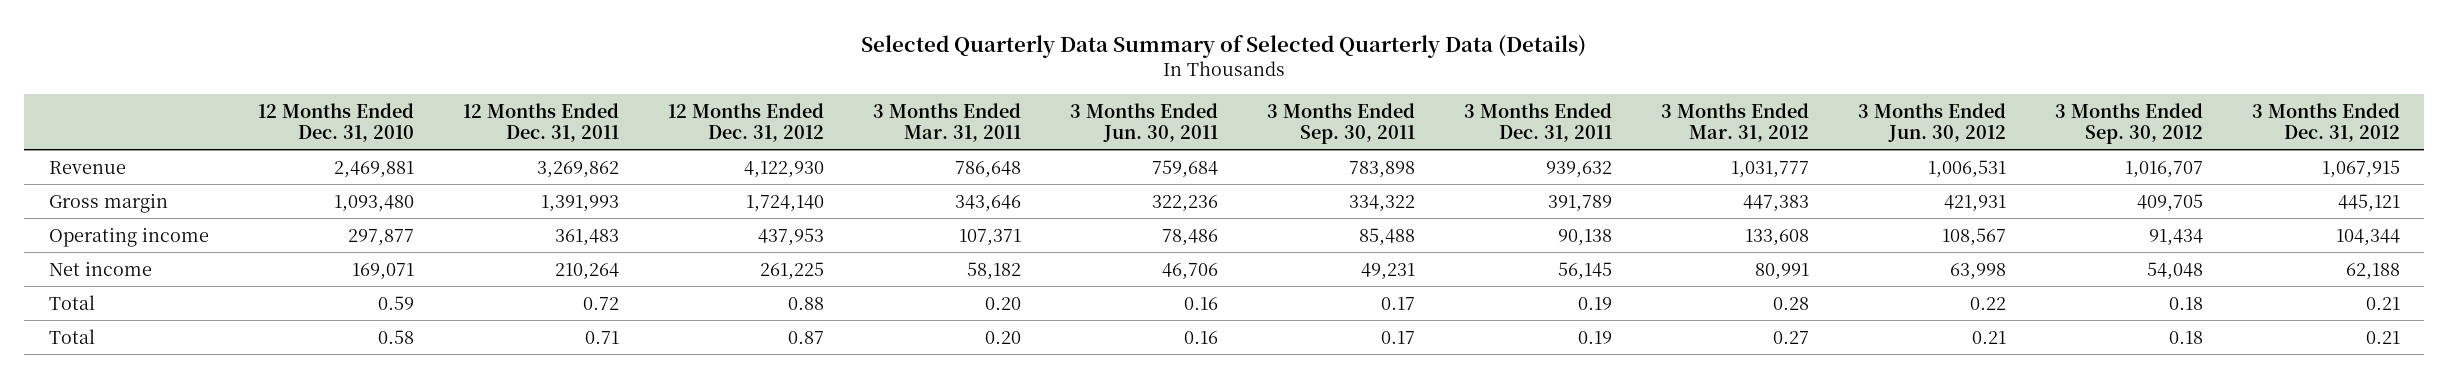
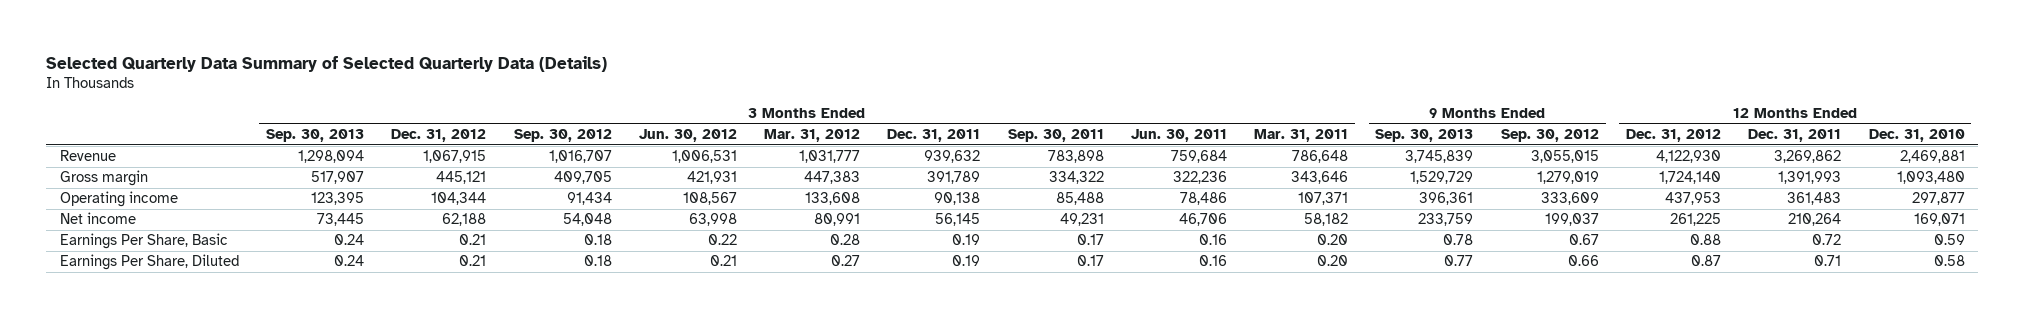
- | 12 Months Ended Dec. 31, 2010 | 12 Months Ended Dec. 31, 2011 | 12 Months Ended Dec. 31, 2012 | 3 Months Ended Mar. 31, 2011 | 3 Months Ended Jun. 30, 2011 | 3 Months Ended Sep. 30, 2011 | 3 Months Ended Dec. 31, 2011 | 3 Months Ended Mar. 31, 2012 | 3 Months Ended Jun. 30, 2012 | 3 Months Ended Sep. 30, 2012 | 3 Months Ended Dec. 31, 2012
+ | 3 Months Ended Sep. 30, 2013 | 3 Months Ended Dec. 31, 2012 | 3 Months Ended Sep. 30, 2012 | 3 Months Ended Jun. 30, 2012 | 3 Months Ended Mar. 31, 2012 | 3 Months Ended Dec. 31, 2011 | 3 Months Ended Sep. 30, 2011 | 3 Months Ended Jun. 30, 2011 | 3 Months Ended Mar. 31, 2011 | 9 Months Ended Sep. 30, 2013 | 9 Months Ended Sep. 30, 2012 | 12 Months Ended Dec. 31, 2012 | 12 Months Ended Dec. 31, 2011 | 12 Months Ended Dec. 31, 2010
- Total | 0.59 | 0.72 | 0.88 | 0.20 | 0.16 | 0.17 | 0.19 | 0.28 | 0.22 | 0.18 | 0.21
- Total | 0.58 | 0.71 | 0.87 | 0.20 | 0.16 | 0.17 | 0.19 | 0.27 | 0.21 | 0.18 | 0.21
+ Earnings Per Share, Basic | 0.24 | 0.21 | 0.18 | 0.22 | 0.28 | 0.19 | 0.17 | 0.16 | 0.20 | 0.78 | 0.67 | 0.88 | 0.72 | 0.59
+ Earnings Per Share, Diluted | 0.24 | 0.21 | 0.18 | 0.21 | 0.27 | 0.19 | 0.17 | 0.16 | 0.20 | 0.77 | 0.66 | 0.87 | 0.71 | 0.58

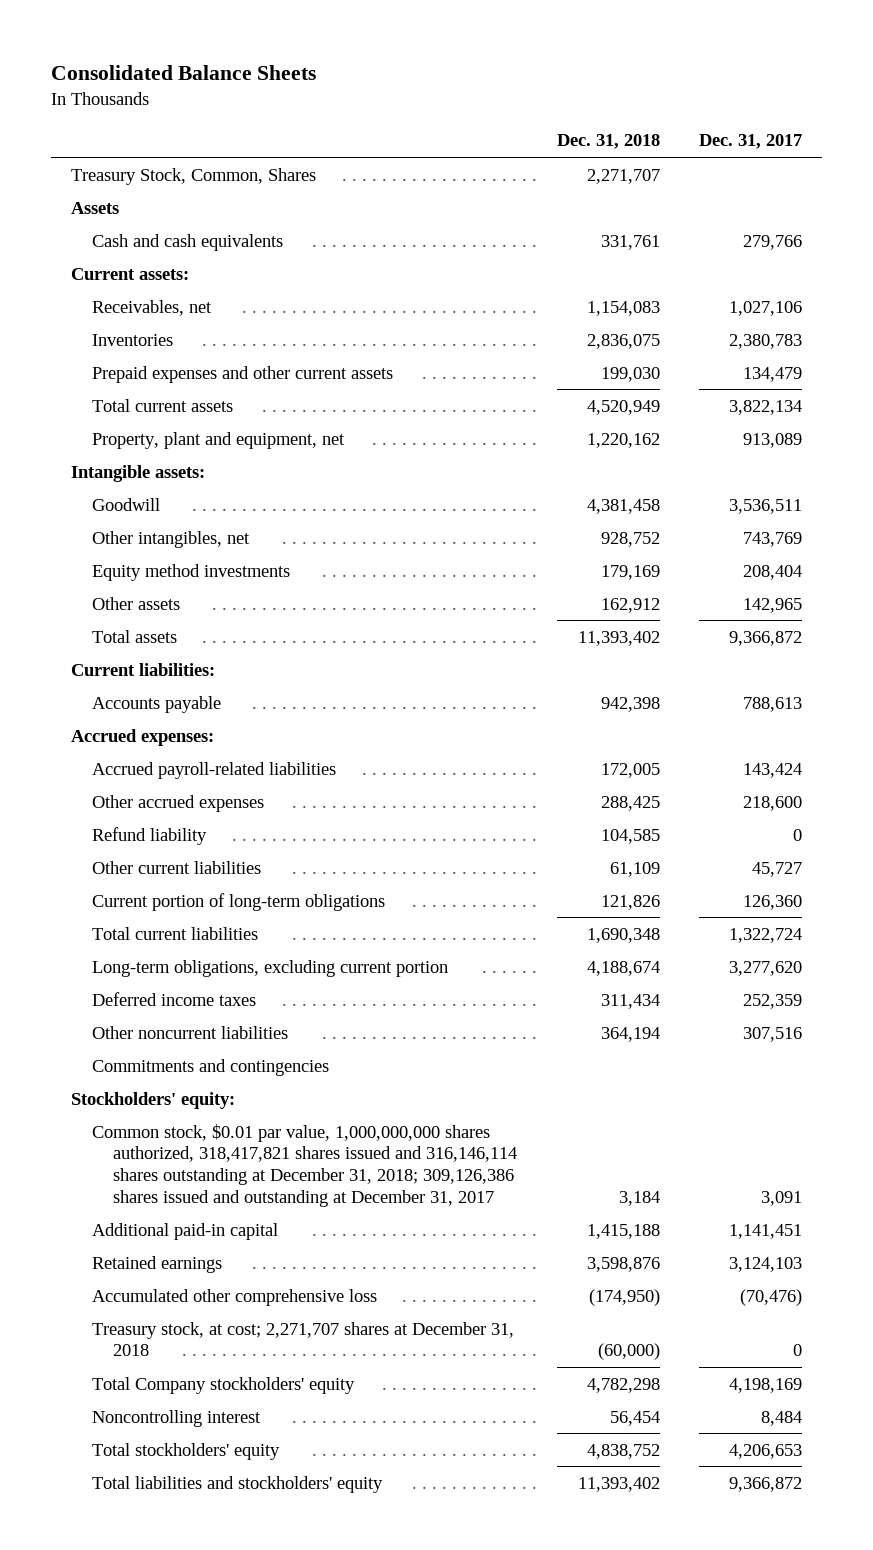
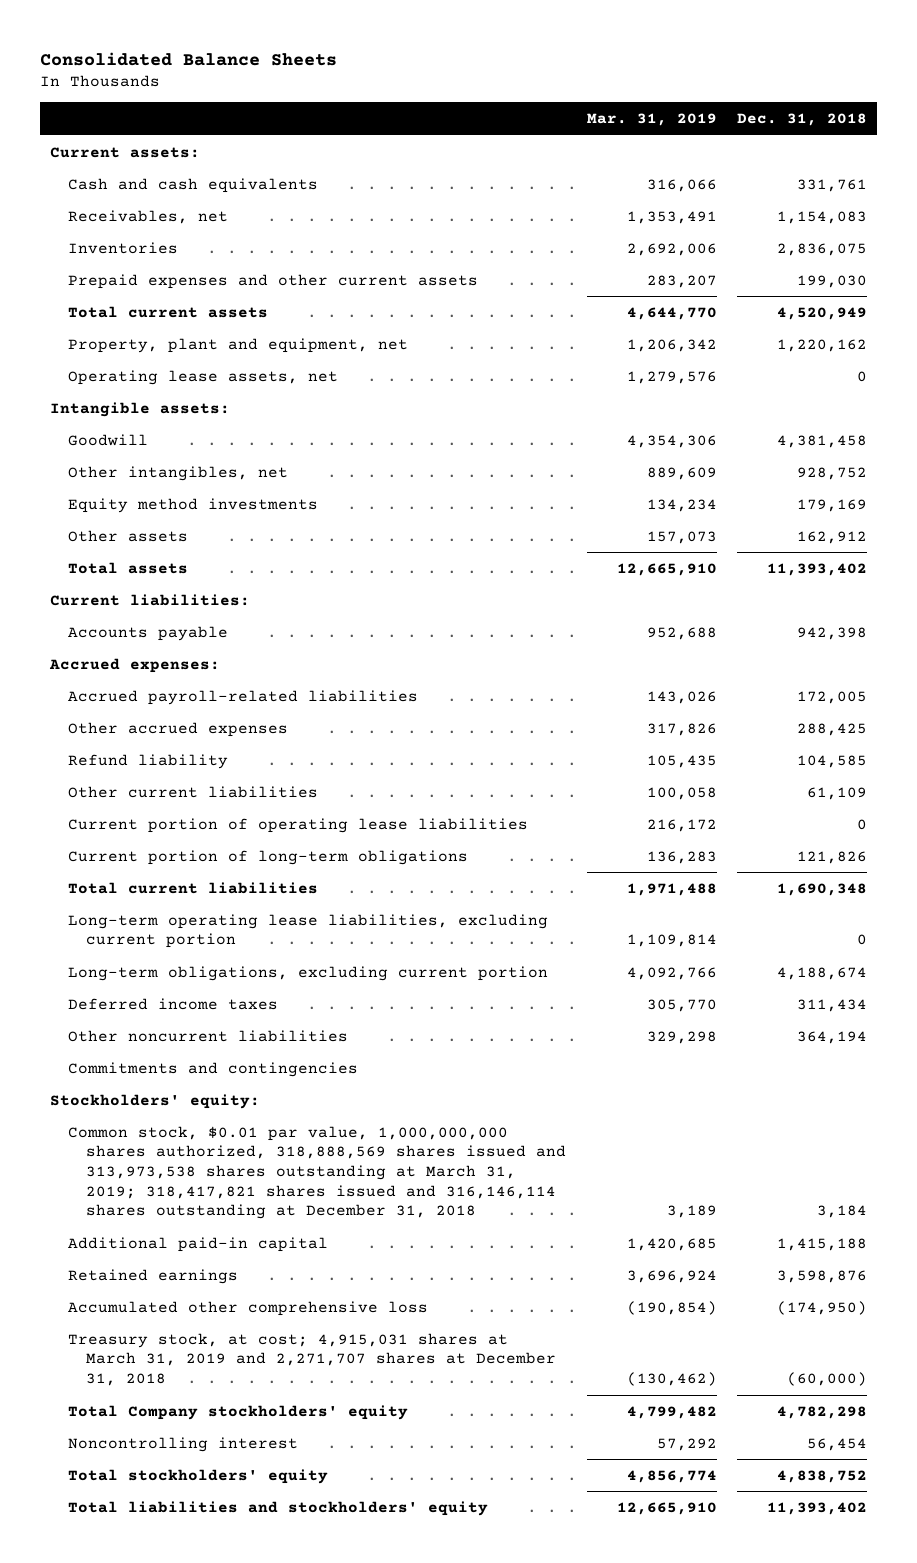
- | Dec. 31, 2018 | Dec. 31, 2017
+ | Mar. 31, 2019 | Dec. 31, 2018
- Treasury Stock, Common, Shares | 2,271,707 |
- Assets
moved down: Cash and cash equivalents | 316,066 | 331,761
+ Operating lease assets, net | 1,279,576 | 0
+ Current portion of operating lease liabilities | 216,172 | 0
+ Long-term operating lease liabilities, excluding current portion | 1,109,814 | 0
- Common stock, $0.01 par value, 1,000,000,000 shares authorized, 318,417,821 shares issued and 316,146,114 shares outstanding at December 31, 2018; 309,126,386 shares issued and outstanding at December 31, 2017 | 3,184 | 3,091
+ Common stock, $0.01 par value, 1,000,000,000 shares authorized, 318,888,569 shares issued and 313,973,538 shares outstanding at March 31, 2019; 318,417,821 shares issued and 316,146,114 shares outstanding at December 31, 2018 | 3,189 | 3,184
- Treasury stock, at cost; 2,271,707 shares at December 31, 2018 | (60,000) | 0
+ Treasury stock, at cost; 4,915,031 shares at March 31, 2019 and 2,271,707 shares at December 31, 2018 | (130,462) | (60,000)

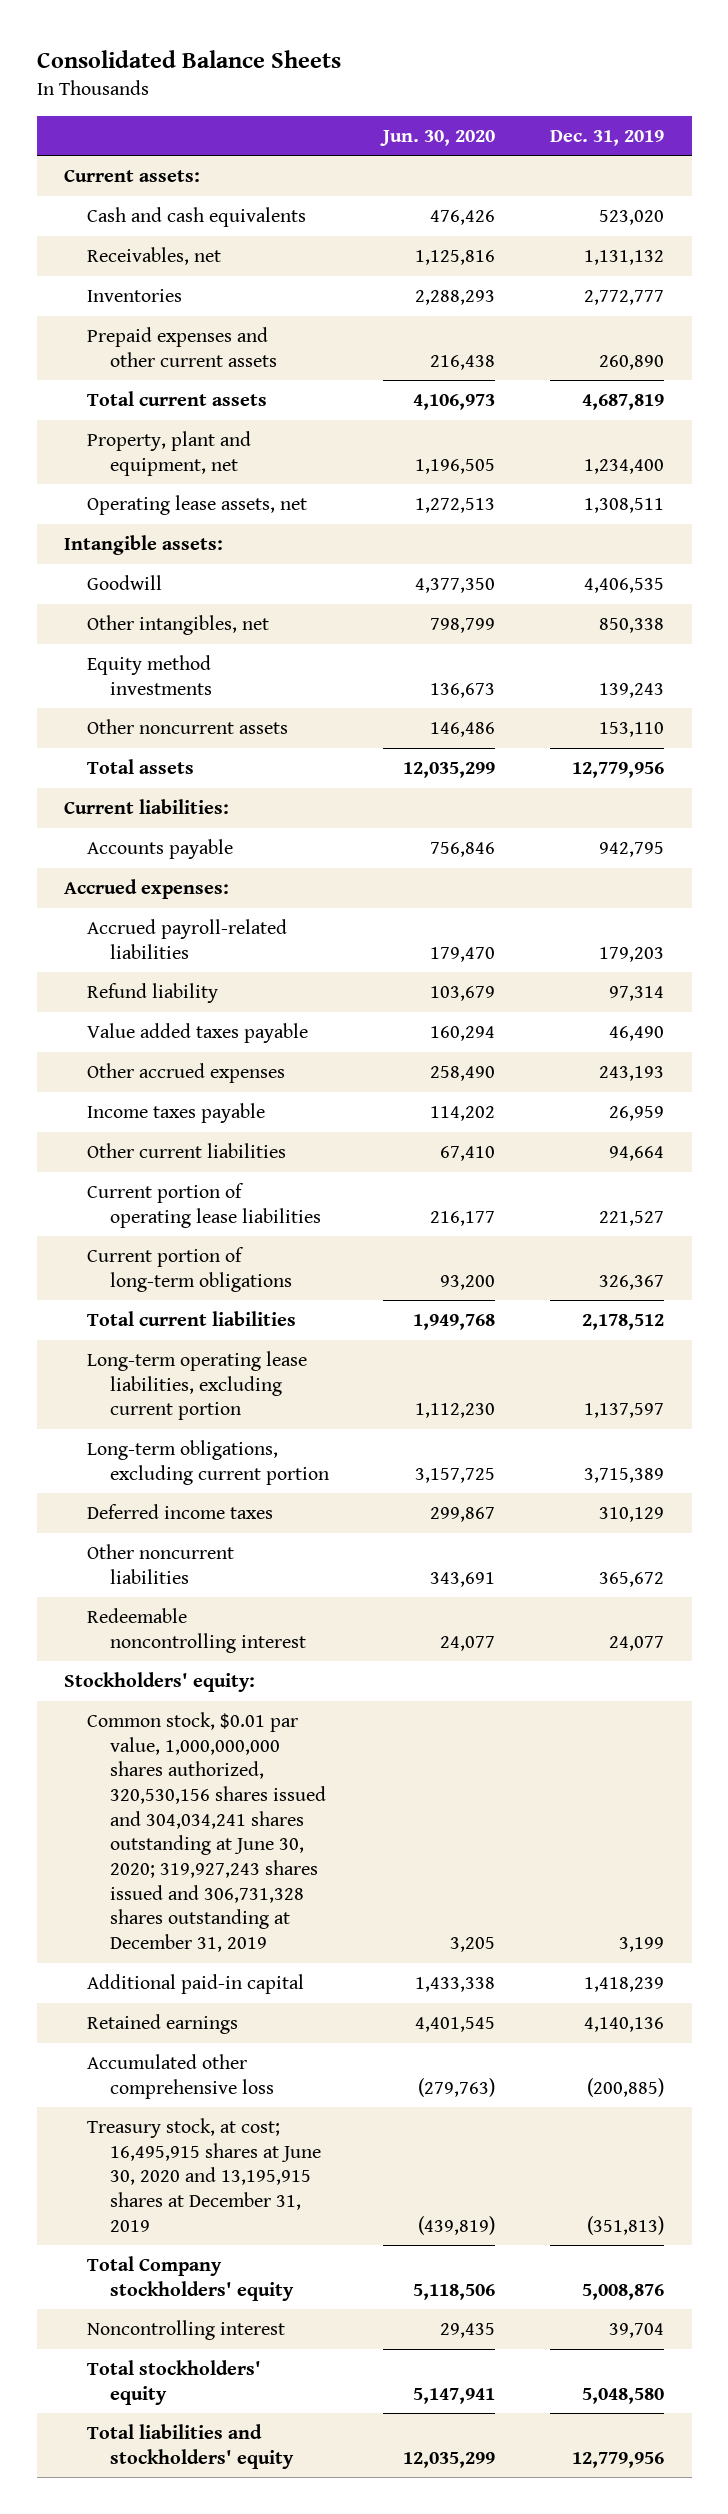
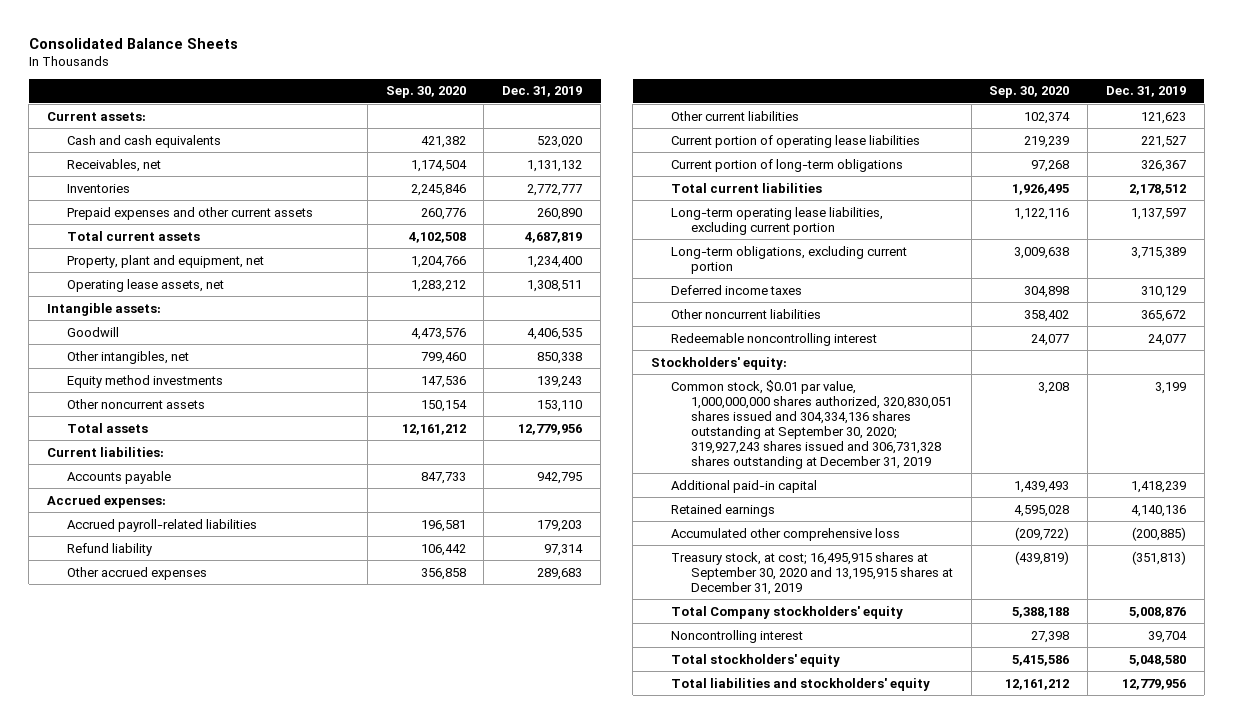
- | Jun. 30, 2020 | Dec. 31, 2019
+ | Sep. 30, 2020 | Dec. 31, 2019
- Value added taxes payable | 160,294 | 46,490
- Other accrued expenses | 258,490 | 243,193
- Income taxes payable | 114,202 | 26,959
- Other current liabilities | 67,410 | 94,664
+ Other accrued expenses | 356,858 | 289,683
+ Other current liabilities | 102,374 | 121,623
- Common stock, $0.01 par value, 1,000,000,000 shares authorized, 320,530,156 shares issued and 304,034,241 shares outstanding at June 30, 2020; 319,927,243 shares issued and 306,731,328 shares outstanding at December 31, 2019 | 3,205 | 3,199
+ Common stock, $0.01 par value, 1,000,000,000 shares authorized, 320,830,051 shares issued and 304,334,136 shares outstanding at September 30, 2020; 319,927,243 shares issued and 306,731,328 shares outstanding at December 31, 2019 | 3,208 | 3,199
- Treasury stock, at cost; 16,495,915 shares at June 30, 2020 and 13,195,915 shares at December 31, 2019 | (439,819) | (351,813)
+ Treasury stock, at cost; 16,495,915 shares at September 30, 2020 and 13,195,915 shares at December 31, 2019 | (439,819) | (351,813)

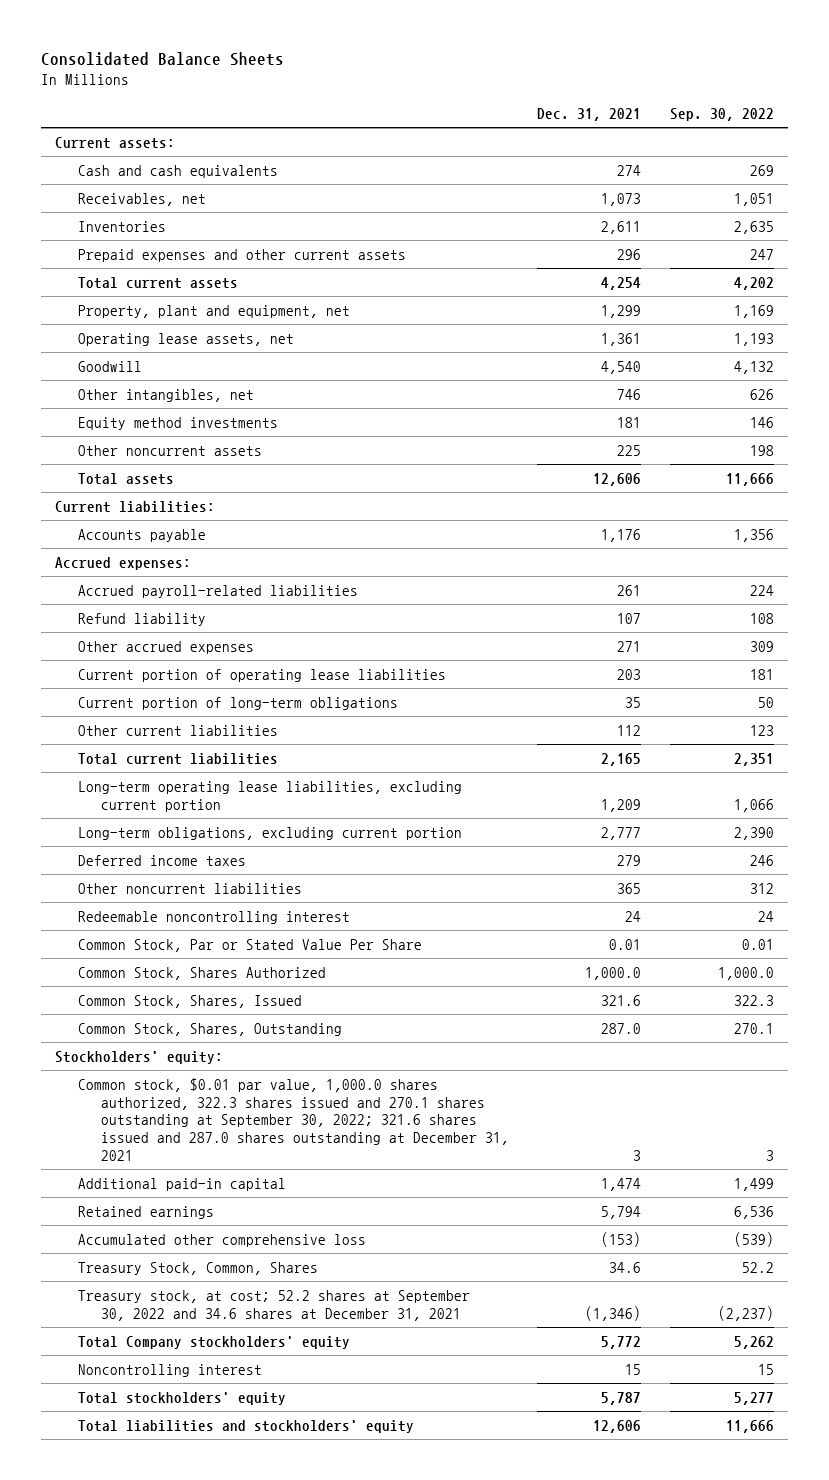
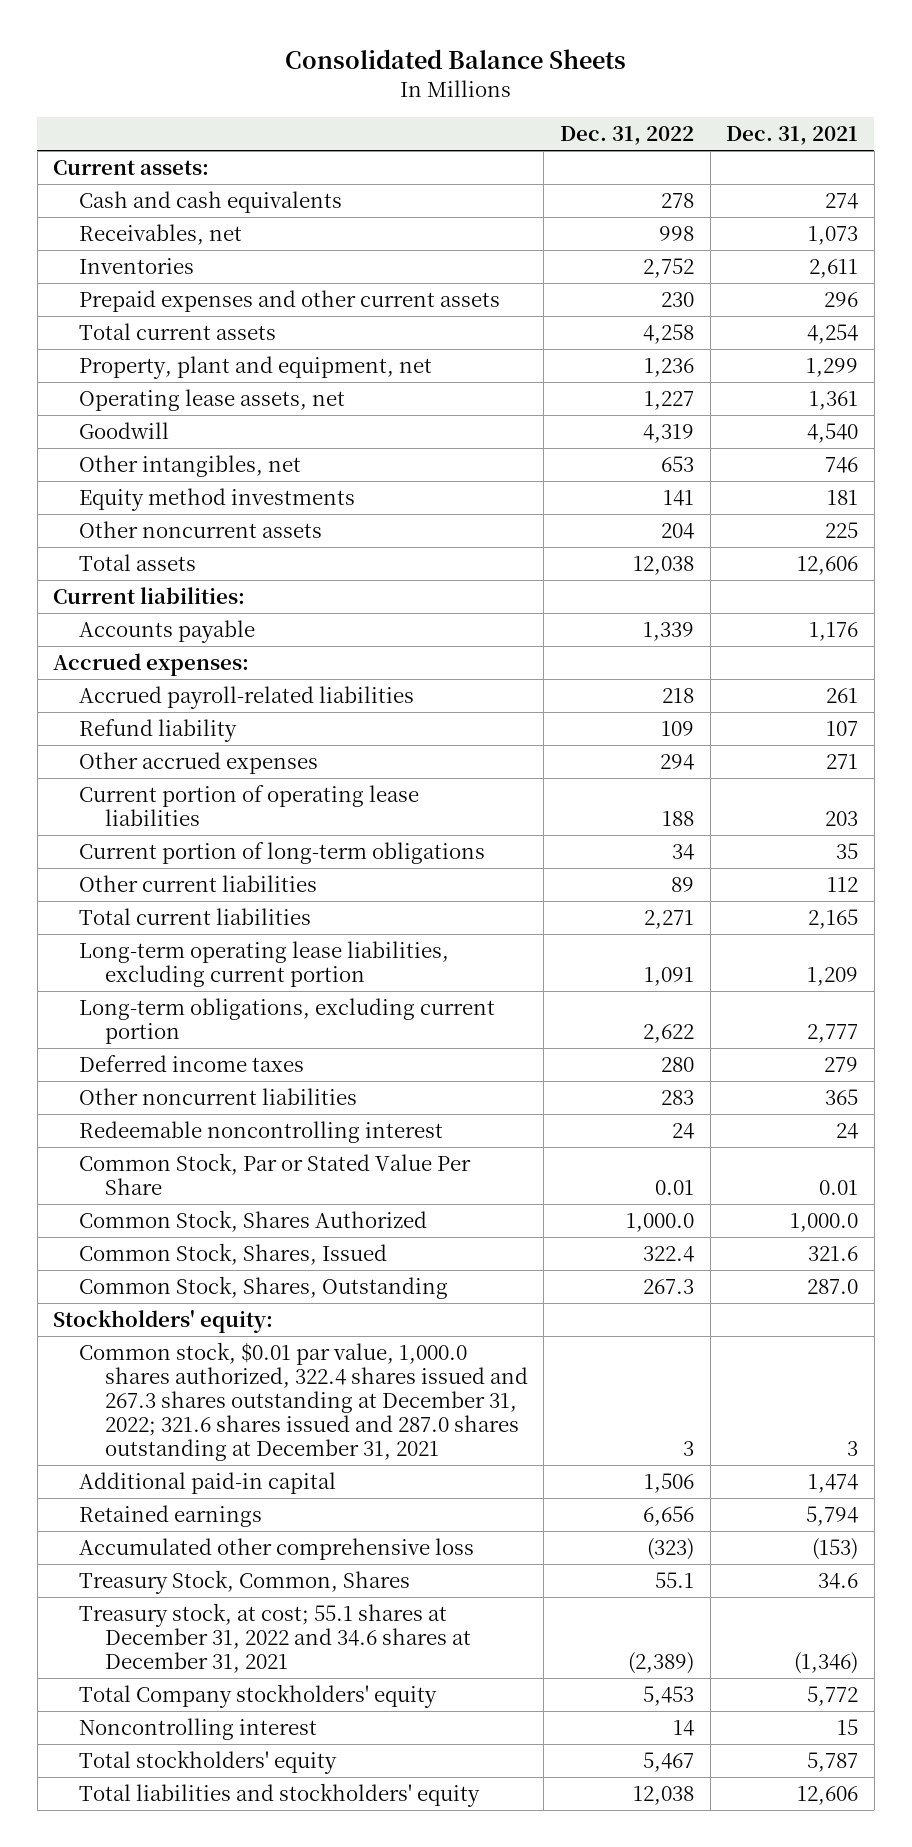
- | Dec. 31, 2021 | Sep. 30, 2022
+ | Dec. 31, 2022 | Dec. 31, 2021
- Common stock, $0.01 par value, 1,000.0 shares authorized, 322.3 shares issued and 270.1 shares outstanding at September 30, 2022; 321.6 shares issued and 287.0 shares outstanding at December 31, 2021 | 3 | 3
+ Common stock, $0.01 par value, 1,000.0 shares authorized, 322.4 shares issued and 267.3 shares outstanding at December 31, 2022; 321.6 shares issued and 287.0 shares outstanding at December 31, 2021 | 3 | 3
- Treasury stock, at cost; 52.2 shares at September 30, 2022 and 34.6 shares at December 31, 2021 | (1,346) | (2,237)
+ Treasury stock, at cost; 55.1 shares at December 31, 2022 and 34.6 shares at December 31, 2021 | (2,389) | (1,346)

